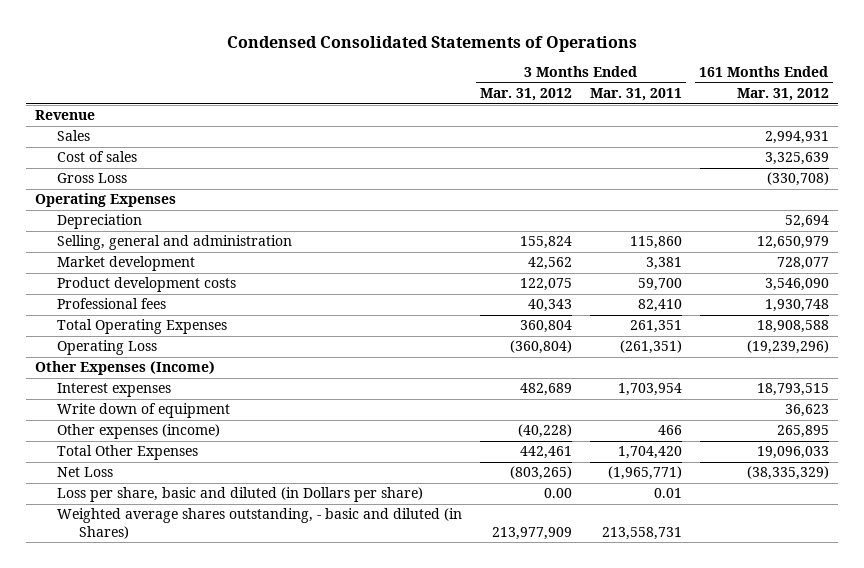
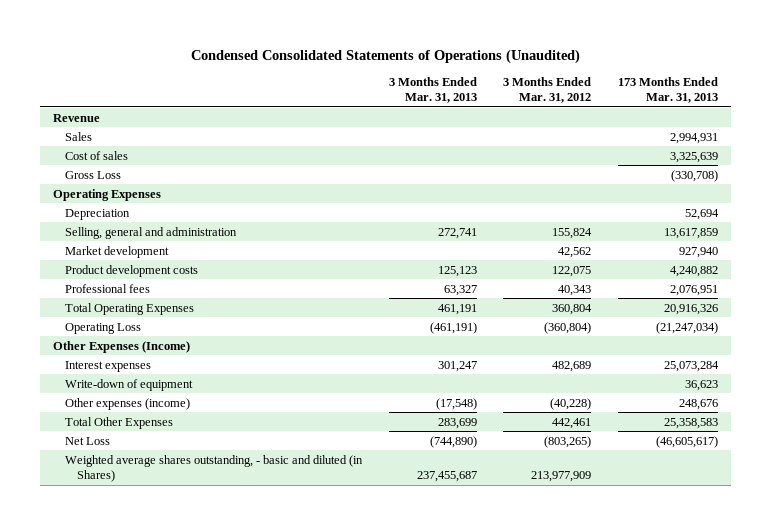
- Condensed Consolidated Statements of Operations
+ Condensed Consolidated Statements of Operations (Unaudited)
- | 3 Months Ended Mar. 31, 2012 | 3 Months Ended Mar. 31, 2011 | 161 Months Ended Mar. 31, 2012
+ | 3 Months Ended Mar. 31, 2013 | 3 Months Ended Mar. 31, 2012 | 173 Months Ended Mar. 31, 2013
- Write down of equipment | | | 36,623
+ Write-down of equipment | | | 36,623
- Loss per share, basic and diluted (in Dollars per share) | 0.00 | 0.01 |

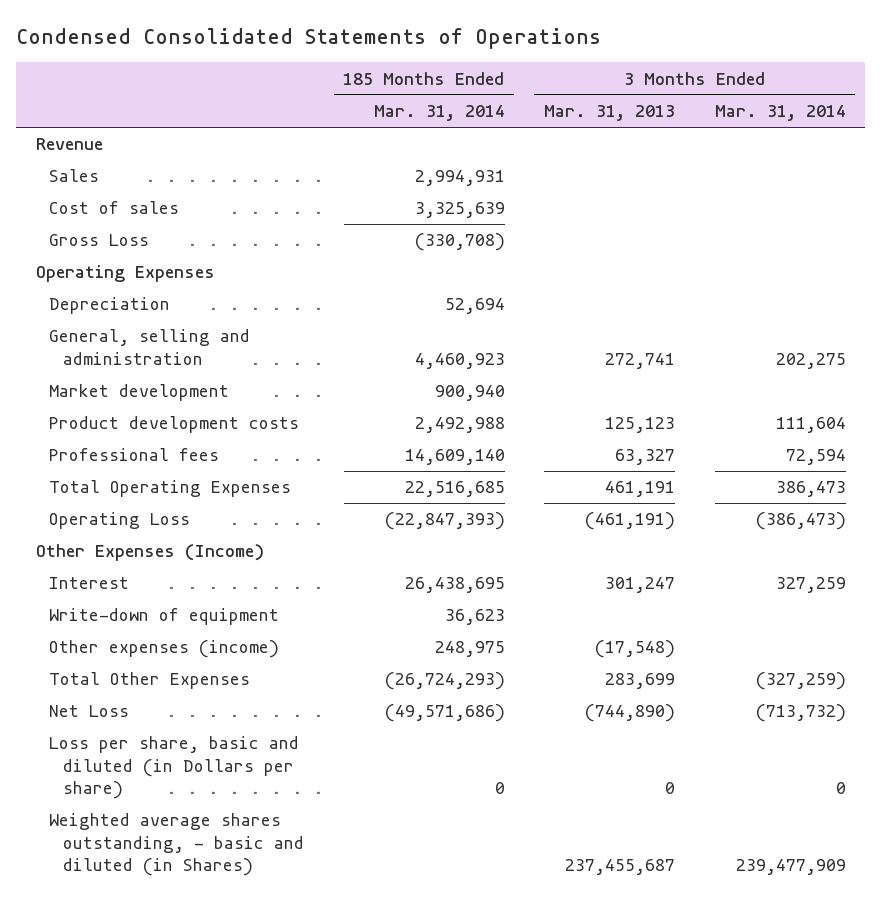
- Condensed Consolidated Statements of Operations (Unaudited)
+ Condensed Consolidated Statements of Operations
- | 3 Months Ended Mar. 31, 2013 | 3 Months Ended Mar. 31, 2012 | 173 Months Ended Mar. 31, 2013
+ | 185 Months Ended Mar. 31, 2014 | 3 Months Ended Mar. 31, 2013 | 3 Months Ended Mar. 31, 2014
- Selling, general and administration | 272,741 | 155,824 | 13,617,859
+ General, selling and administration | 4,460,923 | 272,741 | 202,275
- Interest expenses | 301,247 | 482,689 | 25,073,284
+ Interest | 26,438,695 | 301,247 | 327,259
+ Loss per share, basic and diluted (in Dollars per share) | 0 | 0 | 0

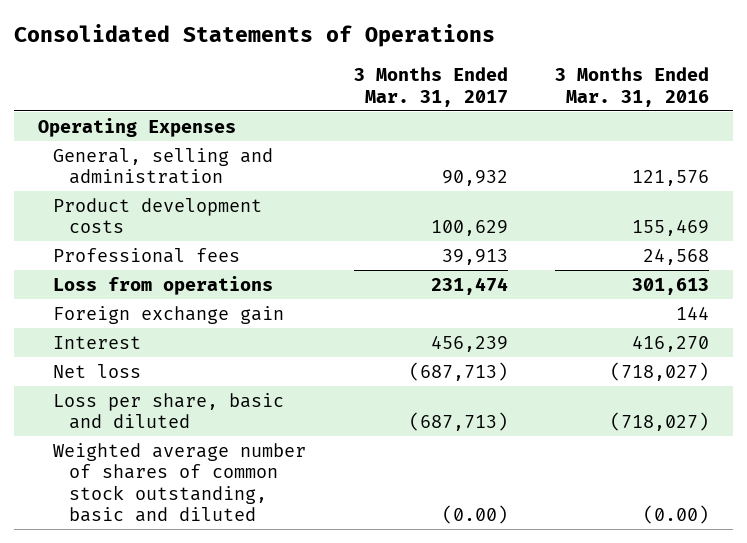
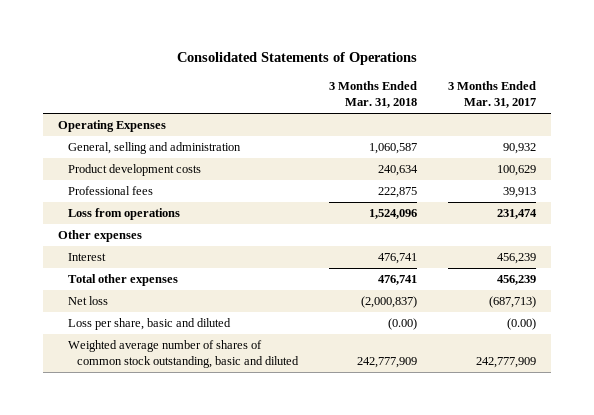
- | 3 Months Ended Mar. 31, 2017 | 3 Months Ended Mar. 31, 2016
+ | 3 Months Ended Mar. 31, 2018 | 3 Months Ended Mar. 31, 2017
- Foreign exchange gain | | 144
+ Other expenses
+ Total other expenses | 476,741 | 456,239
- Loss per share, basic and diluted | (687,713) | (718,027)
- Weighted average number of shares of common stock outstanding, basic and diluted | (0.00) | (0.00)
+ Loss per share, basic and diluted | (0.00) | (0.00)
+ Weighted average number of shares of common stock outstanding, basic and diluted | 242,777,909 | 242,777,909

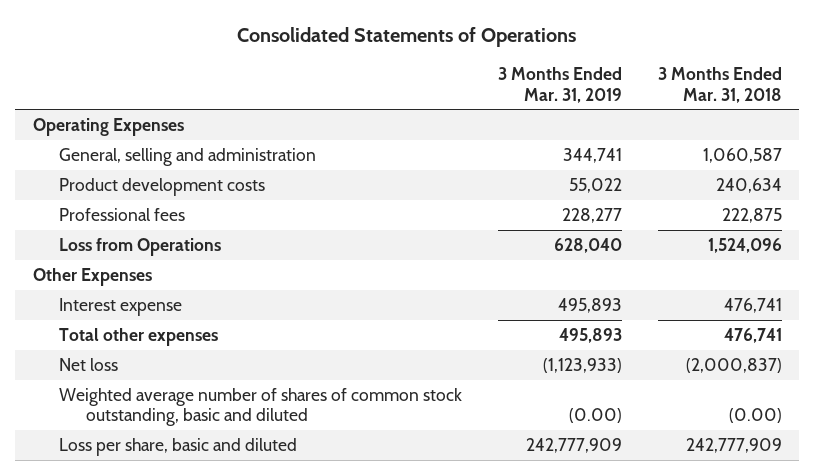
- | 3 Months Ended Mar. 31, 2018 | 3 Months Ended Mar. 31, 2017
+ | 3 Months Ended Mar. 31, 2019 | 3 Months Ended Mar. 31, 2018
- Loss from operations | 1,524,096 | 231,474
- Other expenses
- Interest | 476,741 | 456,239
+ Loss from Operations | 628,040 | 1,524,096
+ Other Expenses
+ Interest expense | 495,893 | 476,741
- Loss per share, basic and diluted | (0.00) | (0.00)
- Weighted average number of shares of common stock outstanding, basic and diluted | 242,777,909 | 242,777,909
+ Weighted average number of shares of common stock outstanding, basic and diluted | (0.00) | (0.00)
+ Loss per share, basic and diluted | 242,777,909 | 242,777,909

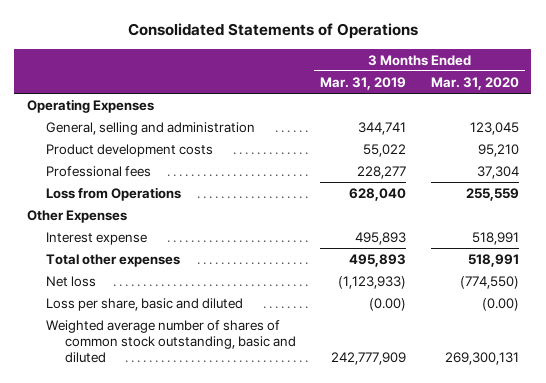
- | 3 Months Ended Mar. 31, 2019 | 3 Months Ended Mar. 31, 2018
+ | 3 Months Ended Mar. 31, 2019 | 3 Months Ended Mar. 31, 2020
- Weighted average number of shares of common stock outstanding, basic and diluted | (0.00) | (0.00)
- Loss per share, basic and diluted | 242,777,909 | 242,777,909
+ Loss per share, basic and diluted | (0.00) | (0.00)
+ Weighted average number of shares of common stock outstanding, basic and diluted | 242,777,909 | 269,300,131

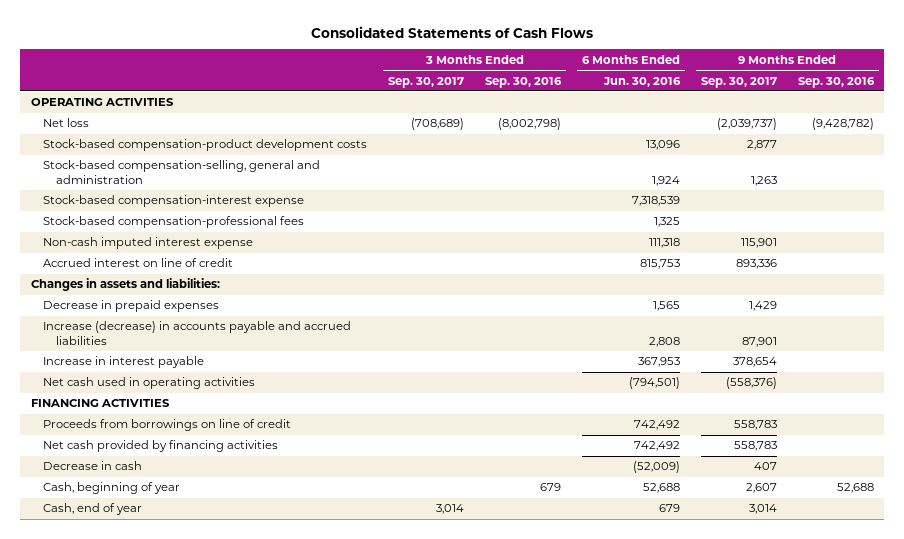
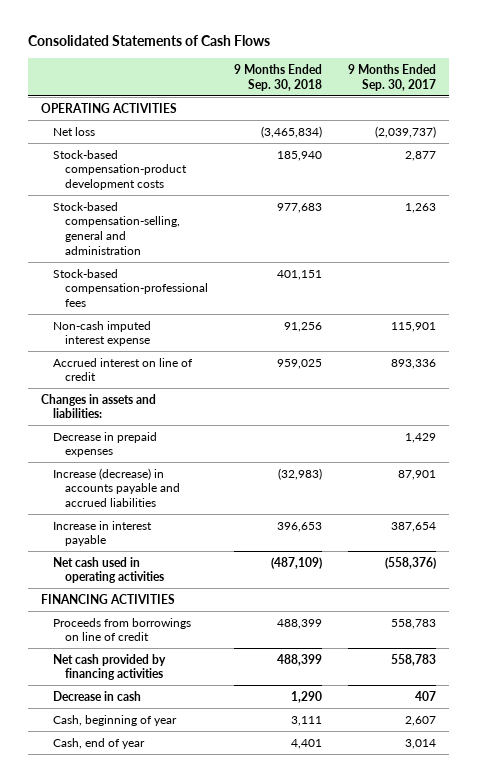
- | 3 Months Ended Sep. 30, 2017 | 3 Months Ended Sep. 30, 2016 | 6 Months Ended Jun. 30, 2016 | 9 Months Ended Sep. 30, 2017 | 9 Months Ended Sep. 30, 2016
+ | 9 Months Ended Sep. 30, 2018 | 9 Months Ended Sep. 30, 2017
- Stock-based compensation-interest expense | | | 7,318,539 | |
- Increase in interest payable | | | 367,953 | 378,654 |
+ Increase in interest payable | 396,653 | 387,654

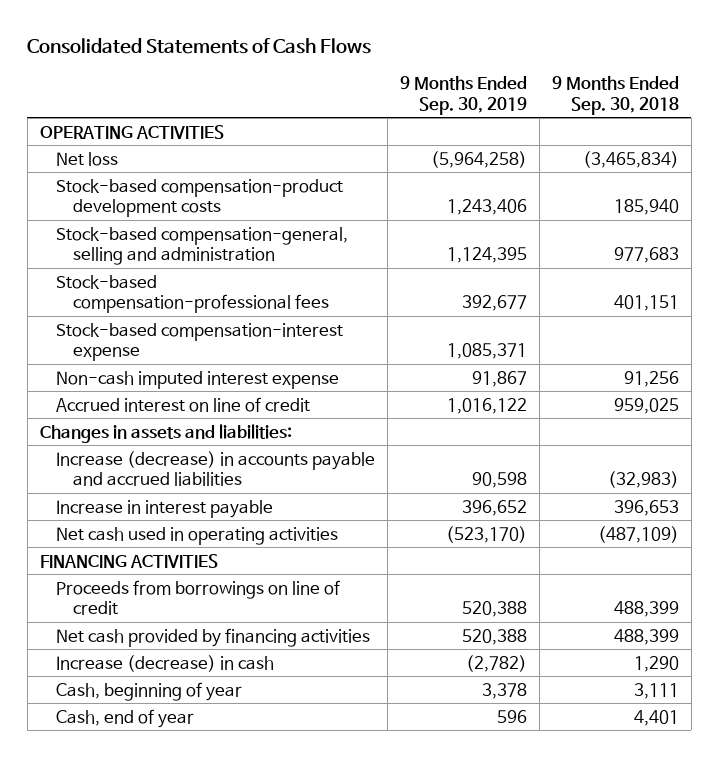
- | 9 Months Ended Sep. 30, 2018 | 9 Months Ended Sep. 30, 2017
+ | 9 Months Ended Sep. 30, 2019 | 9 Months Ended Sep. 30, 2018
- Stock-based compensation-selling, general and administration | 977,683 | 1,263
+ Stock-based compensation-general, selling and administration | 1,124,395 | 977,683
+ Stock-based compensation-interest expense | 1,085,371 |
- Decrease in prepaid expenses | | 1,429
- Decrease in cash | 1,290 | 407
+ Increase (decrease) in cash | (2,782) | 1,290

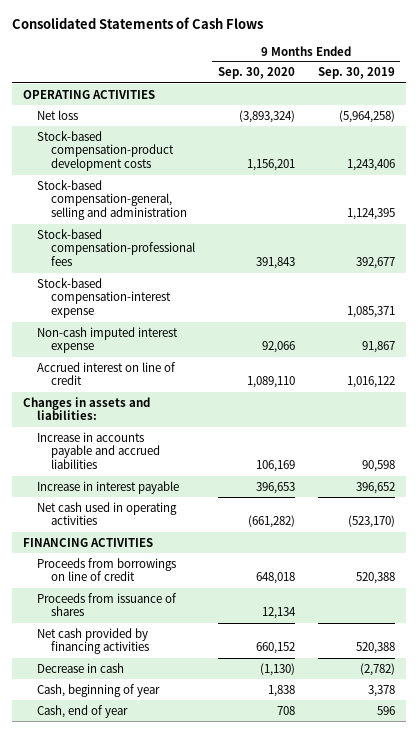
- | 9 Months Ended Sep. 30, 2019 | 9 Months Ended Sep. 30, 2018
+ | 9 Months Ended Sep. 30, 2020 | 9 Months Ended Sep. 30, 2019
- Increase (decrease) in accounts payable and accrued liabilities | 90,598 | (32,983)
+ Increase in accounts payable and accrued liabilities | 106,169 | 90,598
+ Proceeds from issuance of shares | 12,134 |
- Increase (decrease) in cash | (2,782) | 1,290
+ Decrease in cash | (1,130) | (2,782)

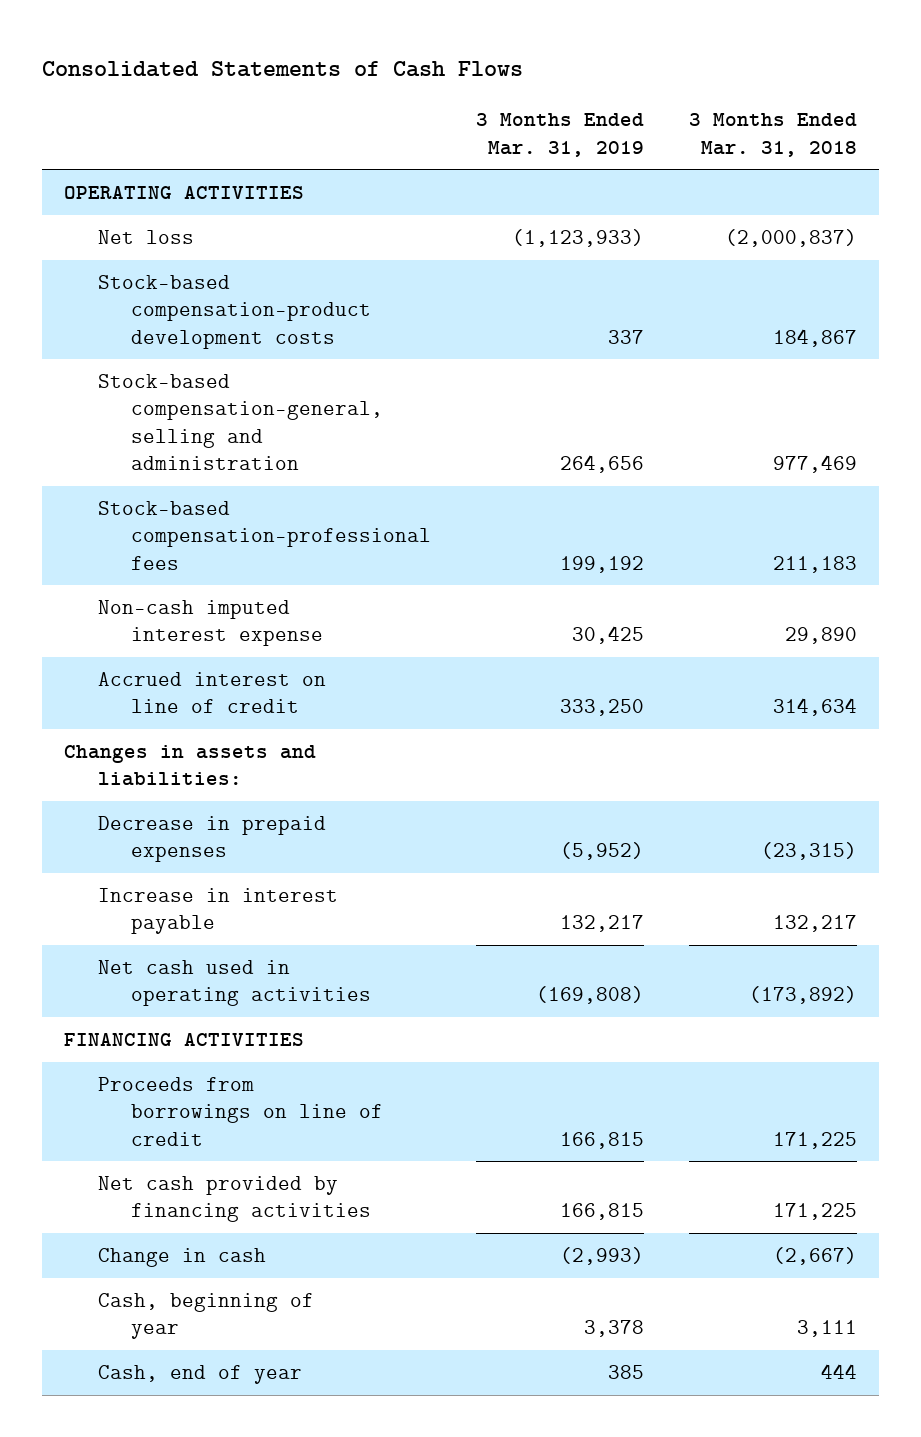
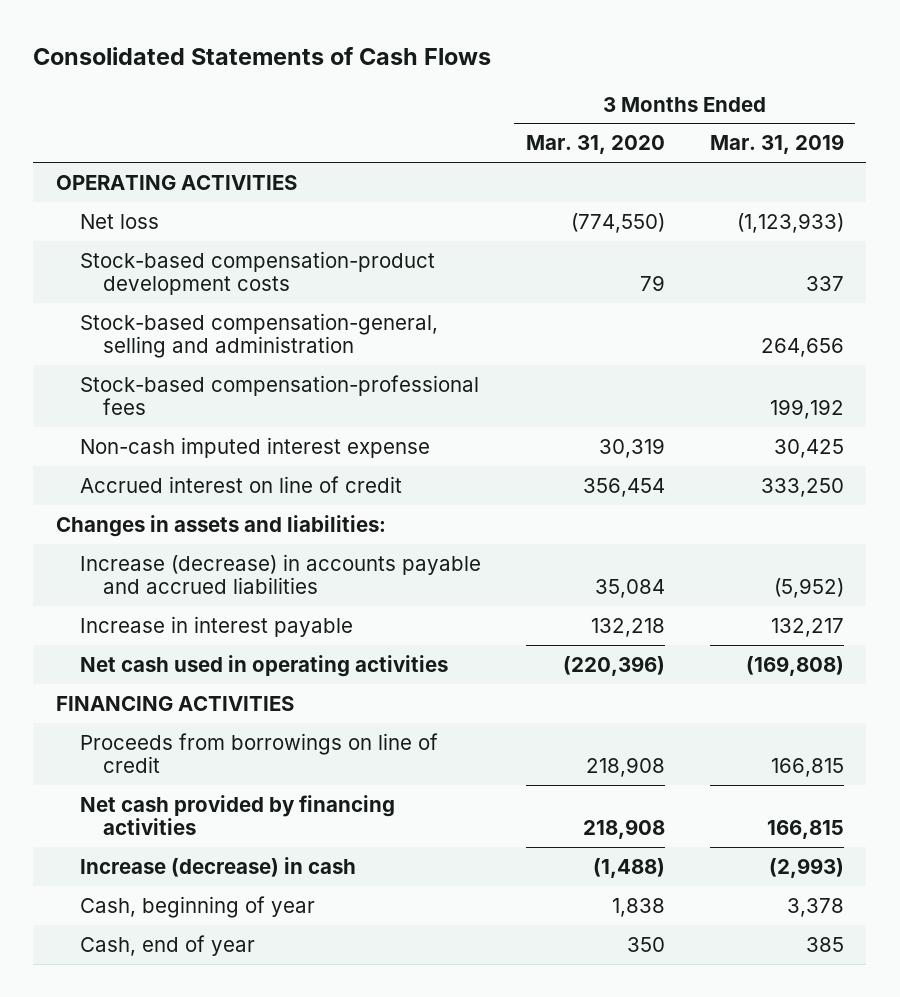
- | 3 Months Ended Mar. 31, 2019 | 3 Months Ended Mar. 31, 2018
+ | 3 Months Ended Mar. 31, 2020 | 3 Months Ended Mar. 31, 2019
- Decrease in prepaid expenses | (5,952) | (23,315)
+ Increase (decrease) in accounts payable and accrued liabilities | 35,084 | (5,952)
- Change in cash | (2,993) | (2,667)
+ Increase (decrease) in cash | (1,488) | (2,993)

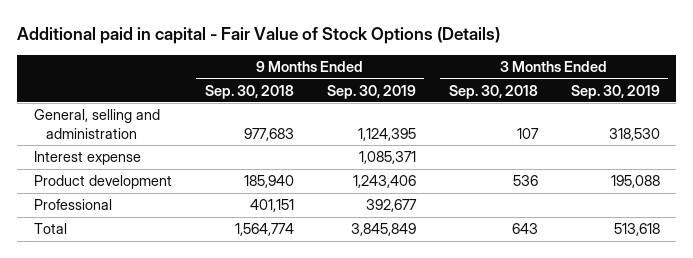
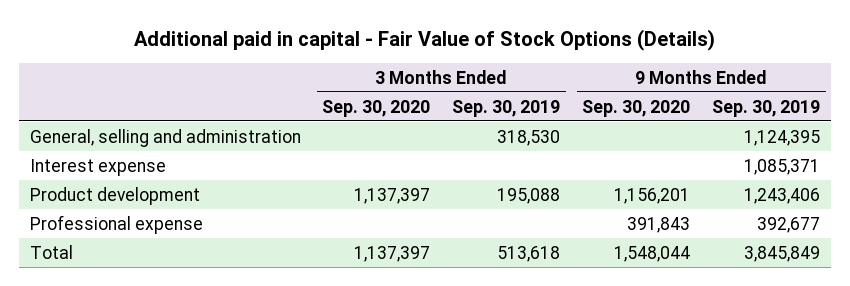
- | 9 Months Ended Sep. 30, 2018 | 9 Months Ended Sep. 30, 2019 | 3 Months Ended Sep. 30, 2018 | 3 Months Ended Sep. 30, 2019
+ | 3 Months Ended Sep. 30, 2020 | 3 Months Ended Sep. 30, 2019 | 9 Months Ended Sep. 30, 2020 | 9 Months Ended Sep. 30, 2019
- Professional | 401,151 | 392,677 | |
+ Professional expense | | | 391,843 | 392,677

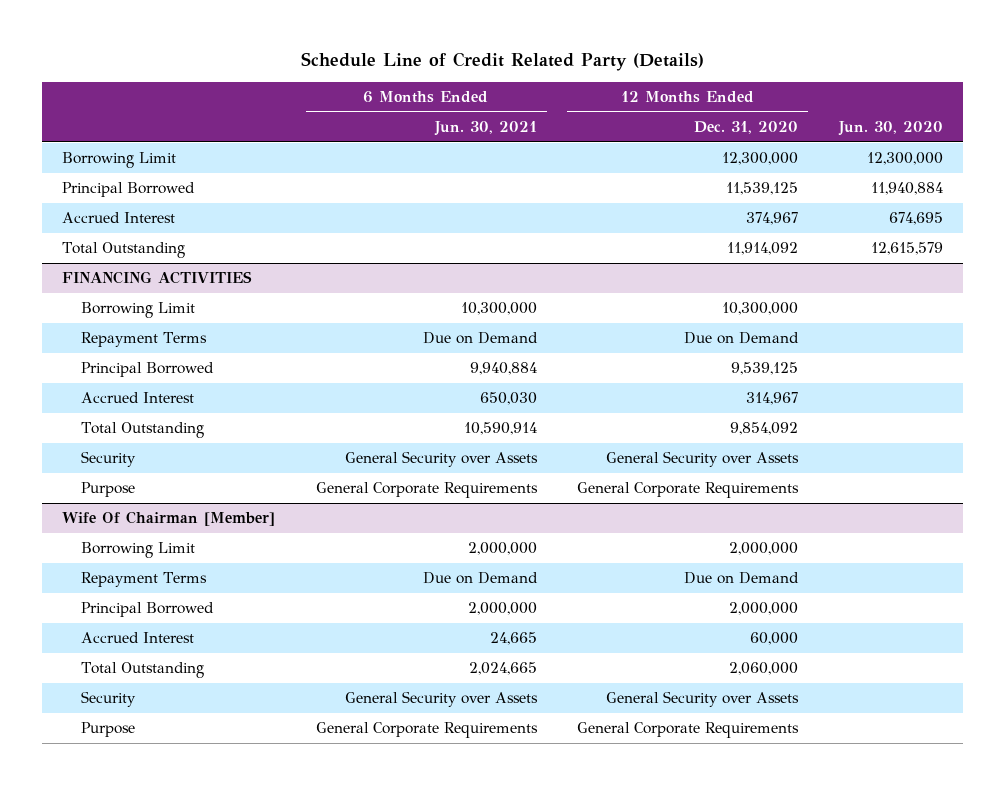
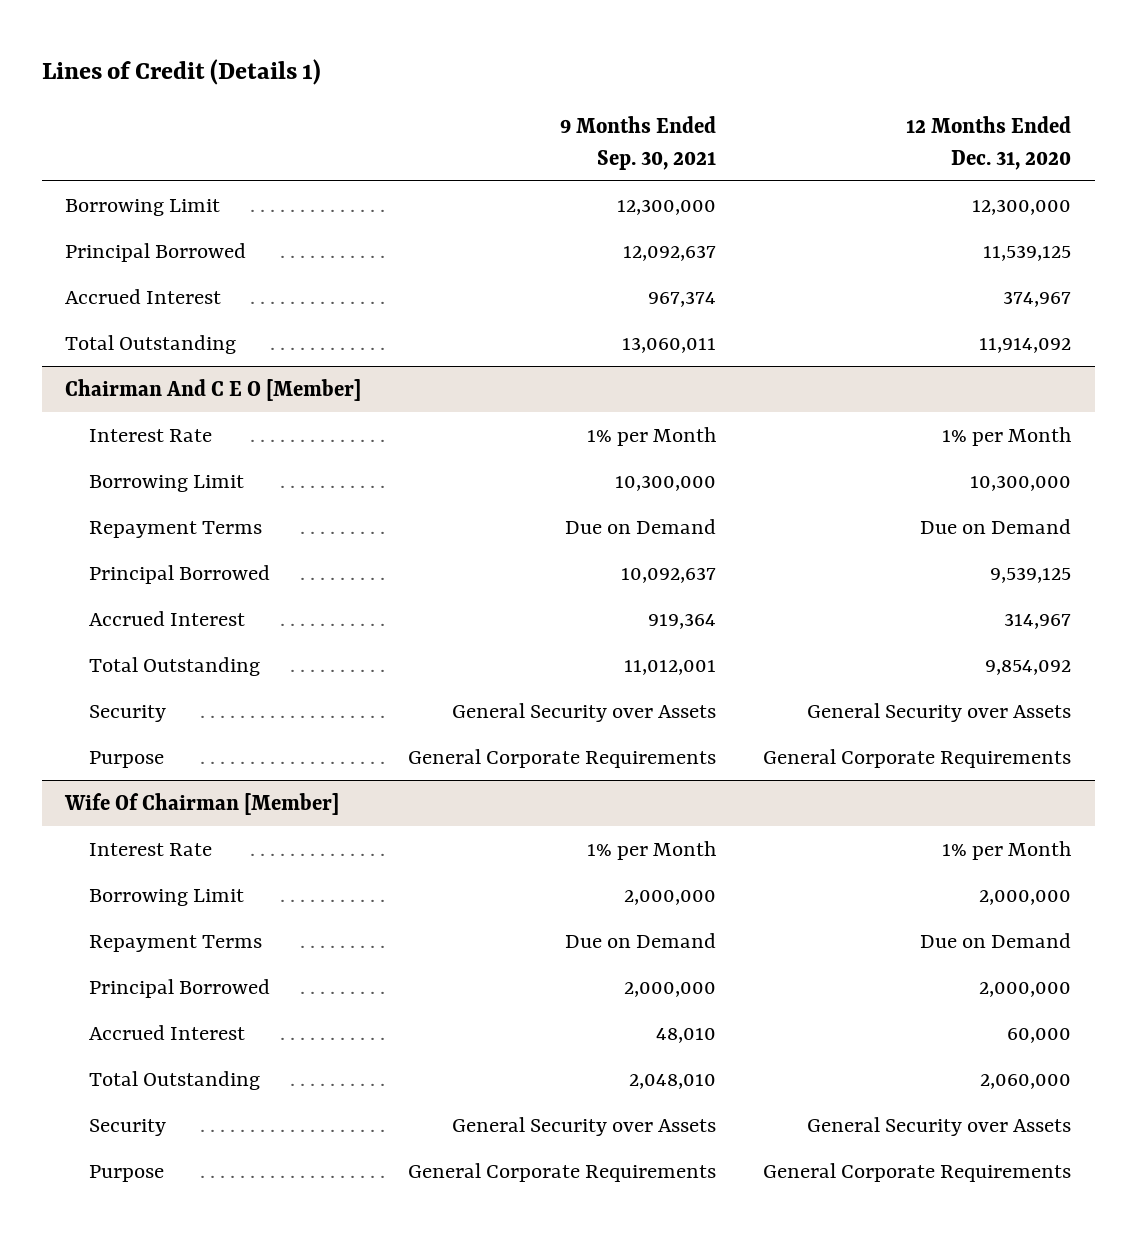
- Schedule Line of Credit Related Party (Details)
+ Lines of Credit (Details 1)
- | 6 Months Ended Jun. 30, 2021 | 12 Months Ended Dec. 31, 2020 | Jun. 30, 2020
+ | 9 Months Ended Sep. 30, 2021 | 12 Months Ended Dec. 31, 2020
- FINANCING ACTIVITIES
+ Chairman And C E O [Member]
+ Interest Rate | 1% per Month | 1% per Month
@ Wife Of Chairman [Member]
+ Interest Rate | 1% per Month | 1% per Month

